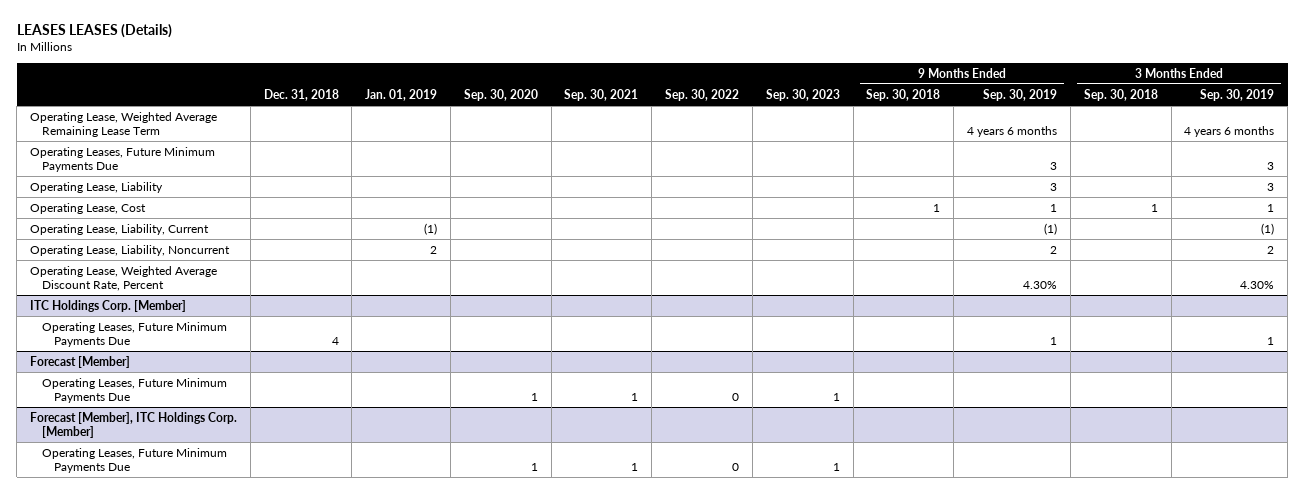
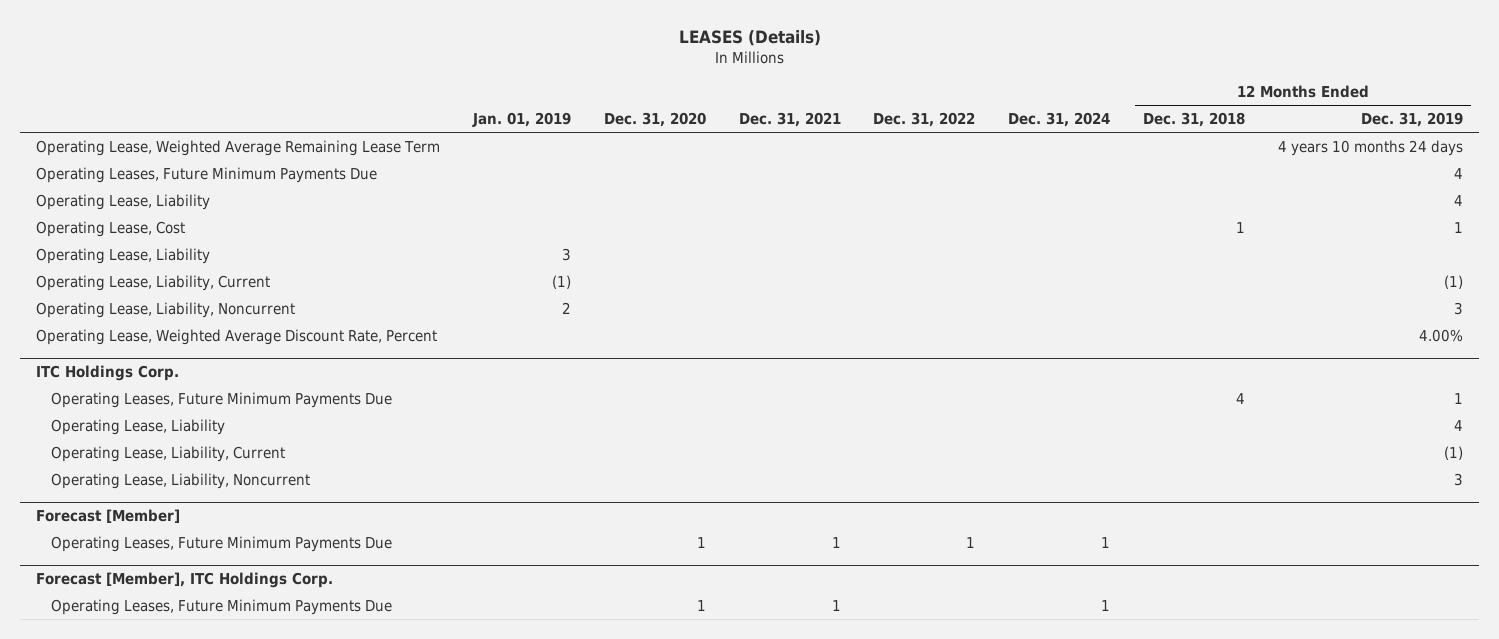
- LEASES LEASES (Details)
+ LEASES (Details)
- | Dec. 31, 2018 | Jan. 01, 2019 | Sep. 30, 2020 | Sep. 30, 2021 | Sep. 30, 2022 | Sep. 30, 2023 | 9 Months Ended Sep. 30, 2018 | 9 Months Ended Sep. 30, 2019 | 3 Months Ended Sep. 30, 2018 | 3 Months Ended Sep. 30, 2019
+ | Jan. 01, 2019 | Dec. 31, 2020 | Dec. 31, 2021 | Dec. 31, 2022 | Dec. 31, 2024 | 12 Months Ended Dec. 31, 2018 | 12 Months Ended Dec. 31, 2019
+ Operating Lease, Liability | 3 | | | | | |
- ITC Holdings Corp. [Member]
+ ITC Holdings Corp.
+ Operating Lease, Liability | | | | | | | 4
+ Operating Lease, Liability, Current | | | | | | | (1)
+ Operating Lease, Liability, Noncurrent | | | | | | | 3
- Forecast [Member], ITC Holdings Corp. [Member]
+ Forecast [Member], ITC Holdings Corp.

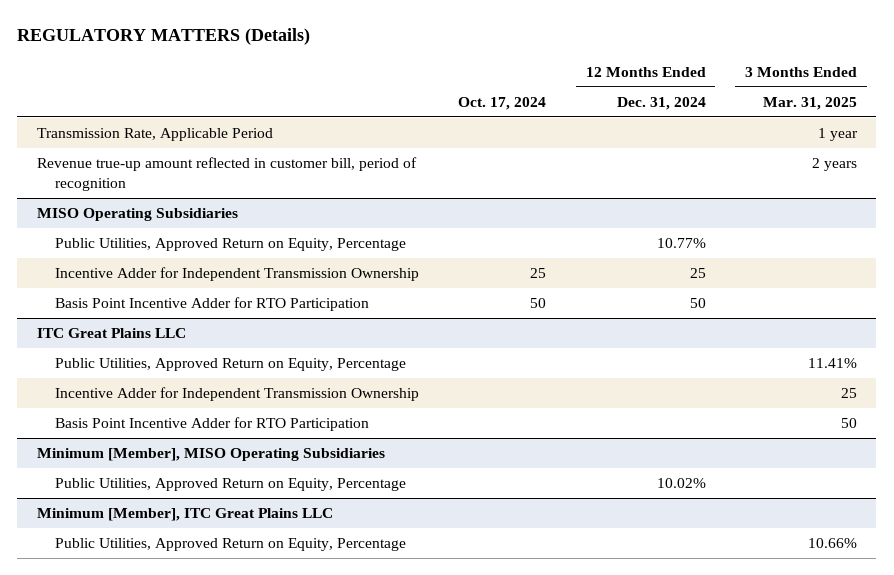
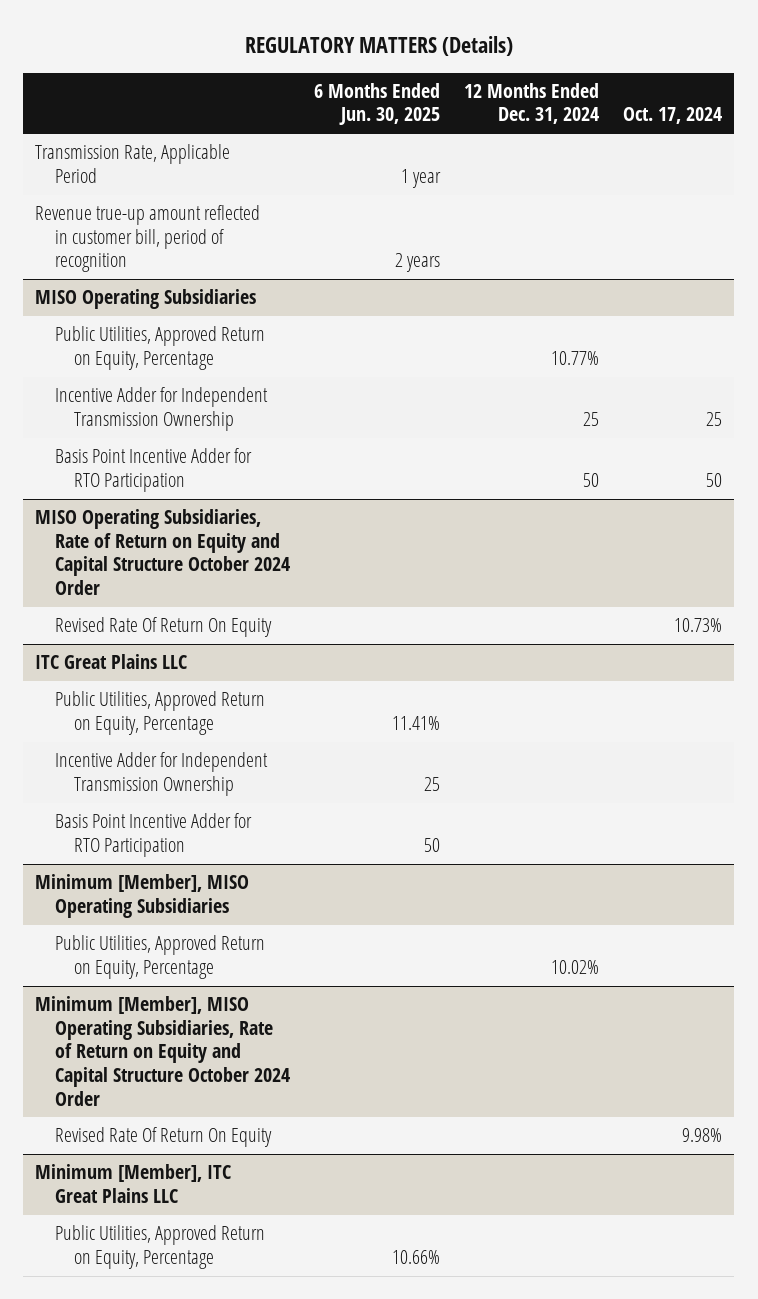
- | Oct. 17, 2024 | 12 Months Ended Dec. 31, 2024 | 3 Months Ended Mar. 31, 2025
+ | 6 Months Ended Jun. 30, 2025 | 12 Months Ended Dec. 31, 2024 | Oct. 17, 2024
+ MISO Operating Subsidiaries, Rate of Return on Equity and Capital Structure October 2024 Order
+ Revised Rate Of Return On Equity | | | 10.73%
+ Minimum [Member], MISO Operating Subsidiaries, Rate of Return on Equity and Capital Structure October 2024 Order
+ Revised Rate Of Return On Equity | | | 9.98%

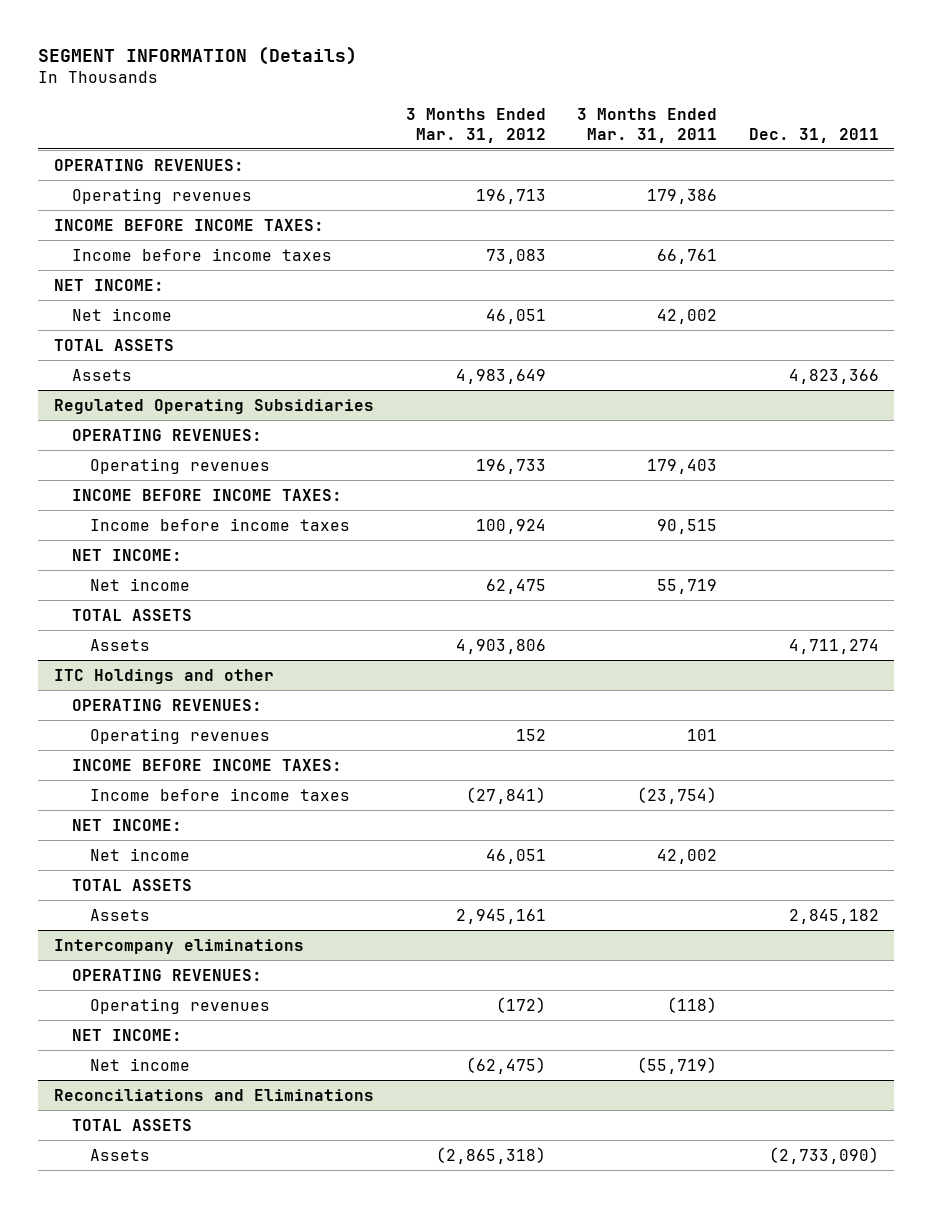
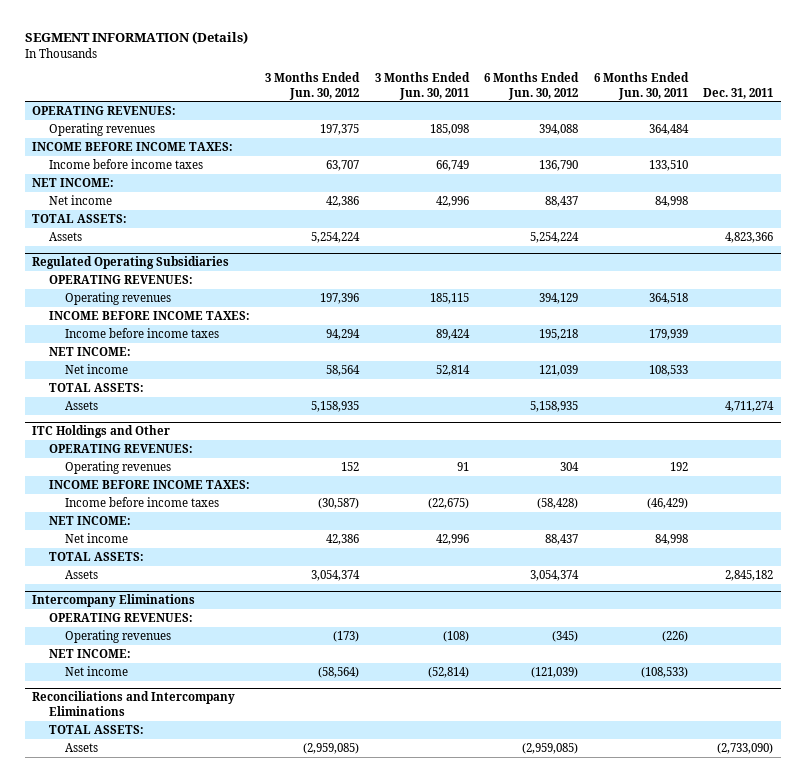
- | 3 Months Ended Mar. 31, 2012 | 3 Months Ended Mar. 31, 2011 | Dec. 31, 2011
+ | 3 Months Ended Jun. 30, 2012 | 3 Months Ended Jun. 30, 2011 | 6 Months Ended Jun. 30, 2012 | 6 Months Ended Jun. 30, 2011 | Dec. 31, 2011
- TOTAL ASSETS
+ TOTAL ASSETS:
@ Regulated Operating Subsidiaries
- TOTAL ASSETS
+ TOTAL ASSETS:
- ITC Holdings and other
+ ITC Holdings and Other
- TOTAL ASSETS
+ TOTAL ASSETS:
- Intercompany eliminations
+ Intercompany Eliminations
- Reconciliations and Eliminations
- TOTAL ASSETS
+ Reconciliations and Intercompany Eliminations
+ TOTAL ASSETS:

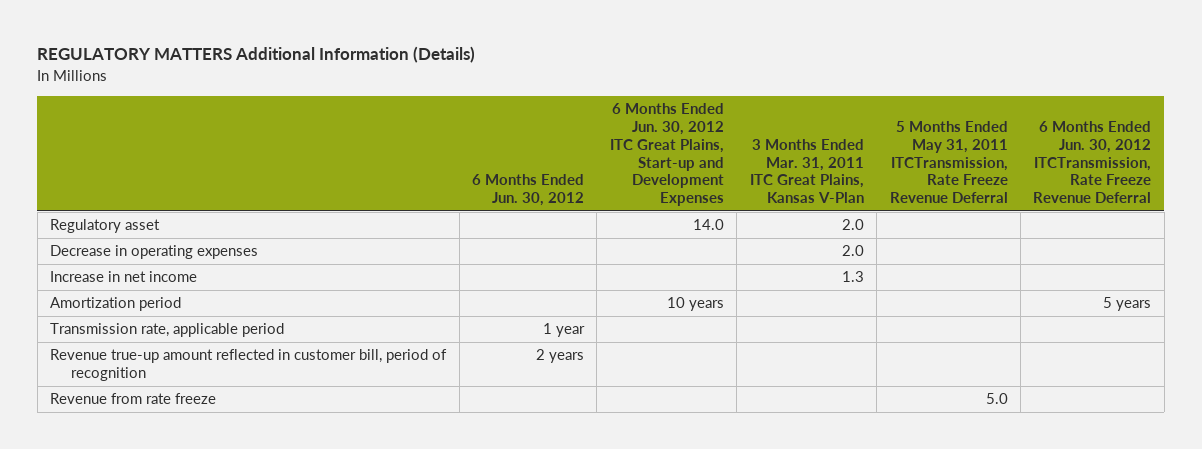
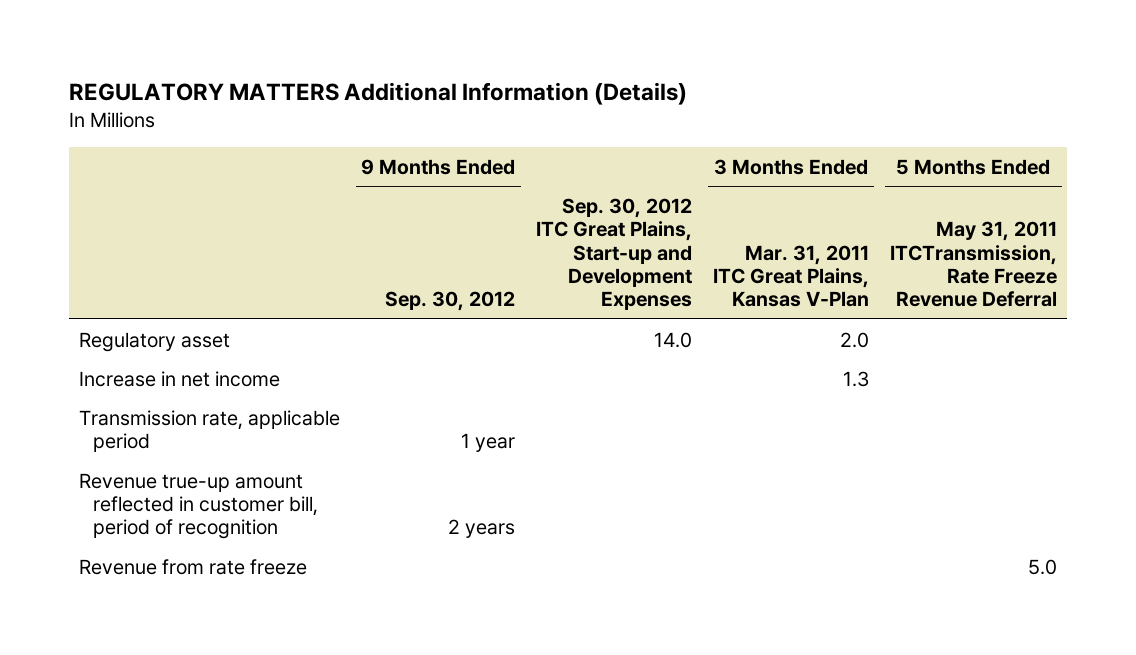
- | 6 Months Ended Jun. 30, 2012 | 6 Months Ended Jun. 30, 2012 ITC Great Plains, Start-up and Development Expenses | 3 Months Ended Mar. 31, 2011 ITC Great Plains, Kansas V-Plan | 5 Months Ended May 31, 2011 ITCTransmission, Rate Freeze Revenue Deferral | 6 Months Ended Jun. 30, 2012 ITCTransmission, Rate Freeze Revenue Deferral
+ | 9 Months Ended Sep. 30, 2012 | Sep. 30, 2012 ITC Great Plains, Start-up and Development Expenses | 3 Months Ended Mar. 31, 2011 ITC Great Plains, Kansas V-Plan | 5 Months Ended May 31, 2011 ITCTransmission, Rate Freeze Revenue Deferral
- Decrease in operating expenses | | | 2.0 | |
- Amortization period | | 10 years | | | 5 years

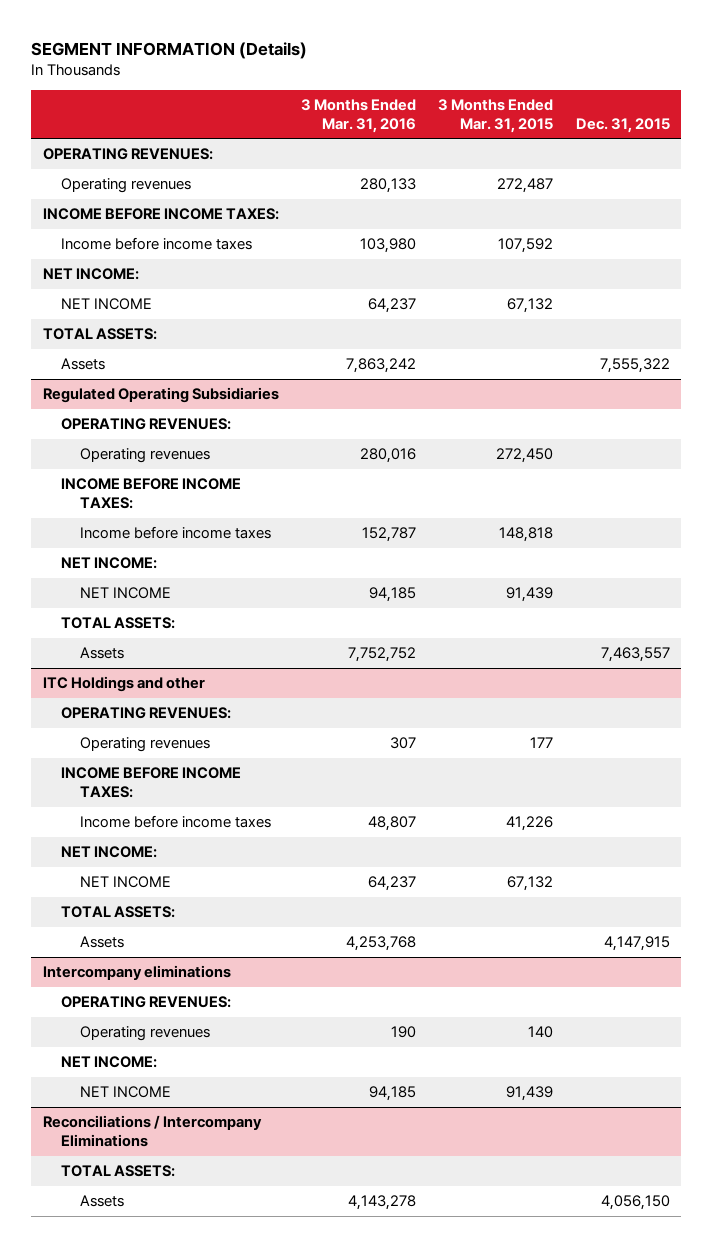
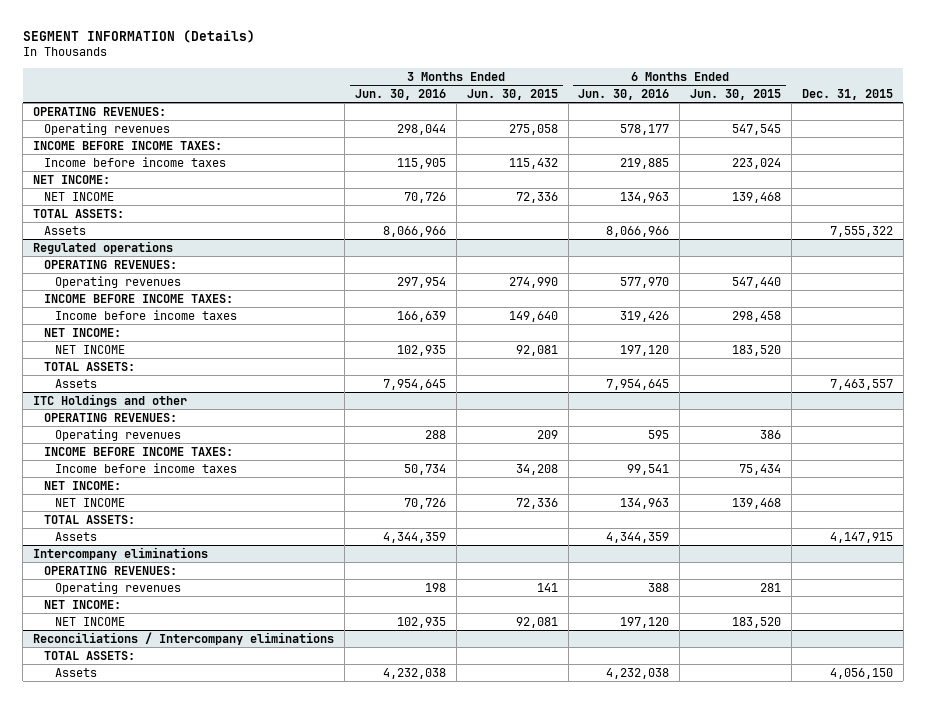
- | 3 Months Ended Mar. 31, 2016 | 3 Months Ended Mar. 31, 2015 | Dec. 31, 2015
+ | 3 Months Ended Jun. 30, 2016 | 3 Months Ended Jun. 30, 2015 | 6 Months Ended Jun. 30, 2016 | 6 Months Ended Jun. 30, 2015 | Dec. 31, 2015
- Regulated Operating Subsidiaries
+ Regulated operations
- Reconciliations / Intercompany Eliminations
+ Reconciliations / Intercompany eliminations

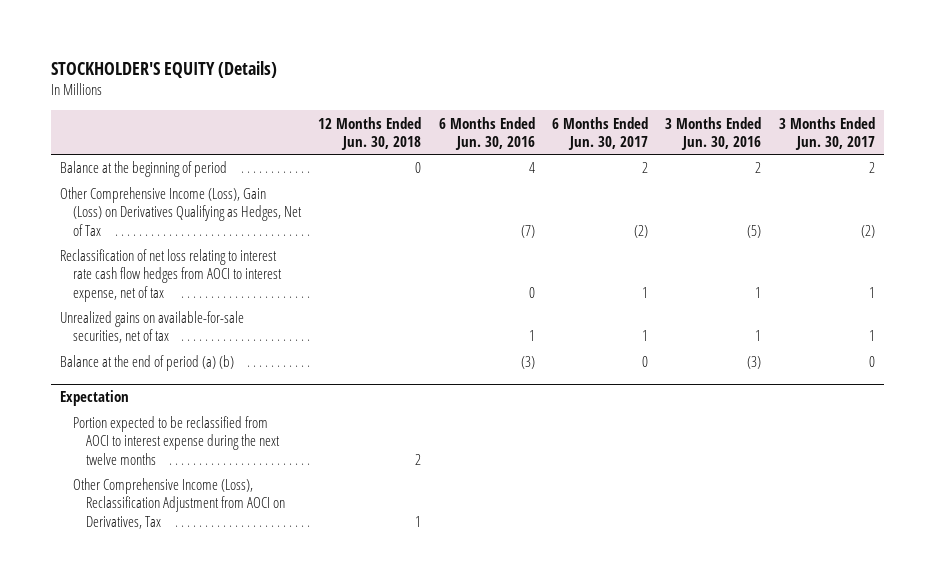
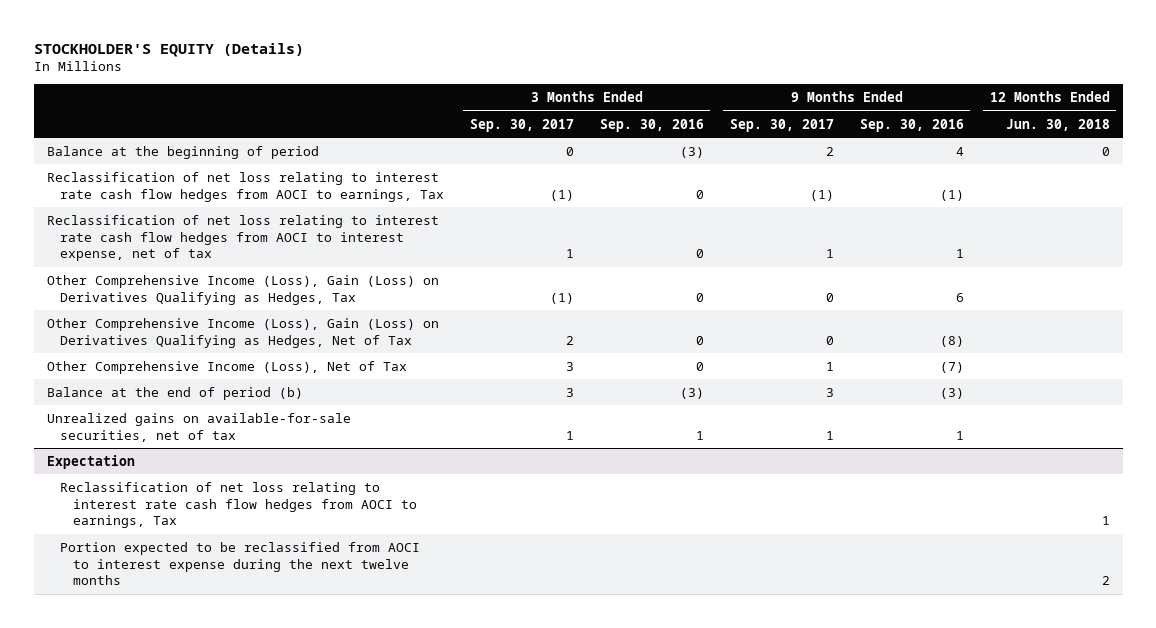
- | 12 Months Ended Jun. 30, 2018 | 6 Months Ended Jun. 30, 2016 | 6 Months Ended Jun. 30, 2017 | 3 Months Ended Jun. 30, 2016 | 3 Months Ended Jun. 30, 2017
+ | 3 Months Ended Sep. 30, 2017 | 3 Months Ended Sep. 30, 2016 | 9 Months Ended Sep. 30, 2017 | 9 Months Ended Sep. 30, 2016 | 12 Months Ended Jun. 30, 2018
+ Reclassification of net loss relating to interest rate cash flow hedges from AOCI to earnings, Tax | (1) | 0 | (1) | (1) |
+ Other Comprehensive Income (Loss), Gain (Loss) on Derivatives Qualifying as Hedges, Tax | (1) | 0 | 0 | 6 |
moved down: Other Comprehensive Income (Loss), Gain (Loss) on Derivatives Qualifying as Hedges, Net of Tax | 2 | 0 | 0 | (8) |
+ Other Comprehensive Income (Loss), Net of Tax | 3 | 0 | 1 | (7) |
+ Balance at the end of period (b) | 3 | (3) | 3 | (3) |
- Balance at the end of period (a) (b) | | (3) | 0 | (3) | 0
@ Expectation
+ Reclassification of net loss relating to interest rate cash flow hedges from AOCI to earnings, Tax | | | | | 1
- Other Comprehensive Income (Loss), Reclassification Adjustment from AOCI on Derivatives, Tax | 1 | | | |

